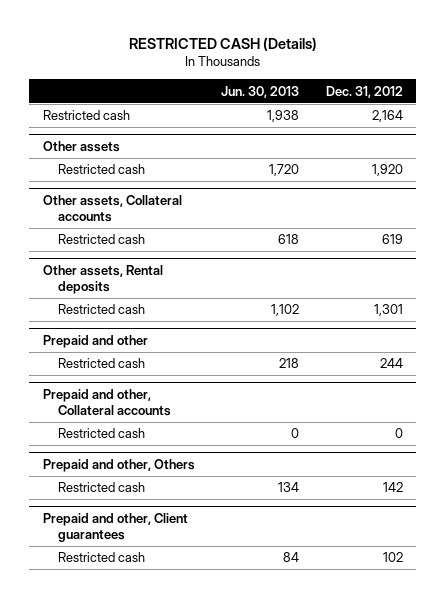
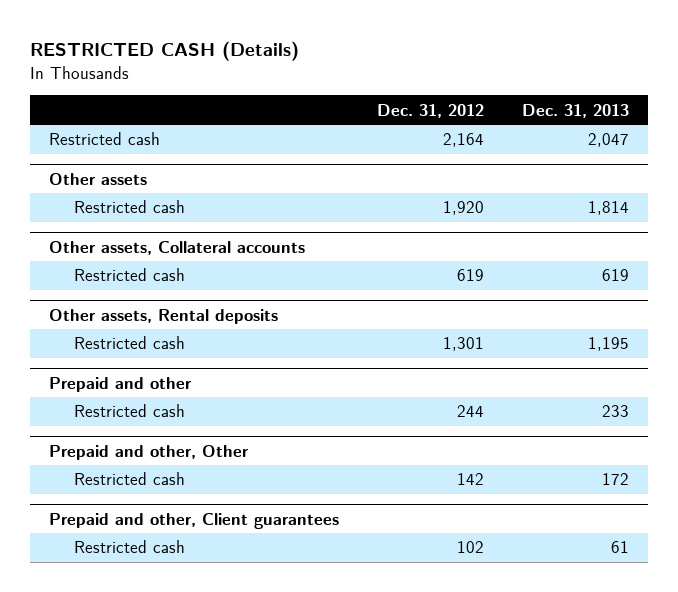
- | Jun. 30, 2013 | Dec. 31, 2012
+ | Dec. 31, 2012 | Dec. 31, 2013
- Prepaid and other, Collateral accounts
- Restricted cash | 0 | 0
- Prepaid and other, Others
+ Prepaid and other, Other

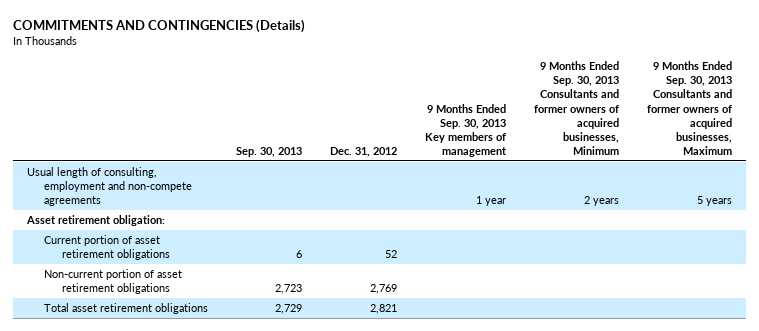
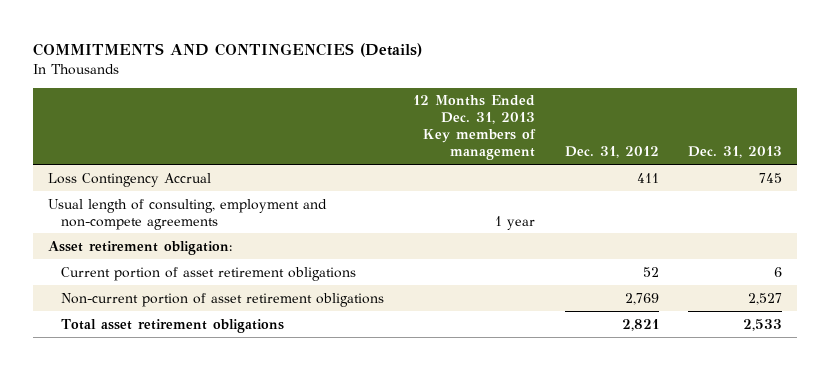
- | Sep. 30, 2013 | Dec. 31, 2012 | 9 Months Ended Sep. 30, 2013 Key members of management | 9 Months Ended Sep. 30, 2013 Consultants and former owners of acquired businesses, Minimum | 9 Months Ended Sep. 30, 2013 Consultants and former owners of acquired businesses, Maximum
+ | 12 Months Ended Dec. 31, 2013 Key members of management | Dec. 31, 2012 | Dec. 31, 2013
+ Loss Contingency Accrual | | 411 | 745

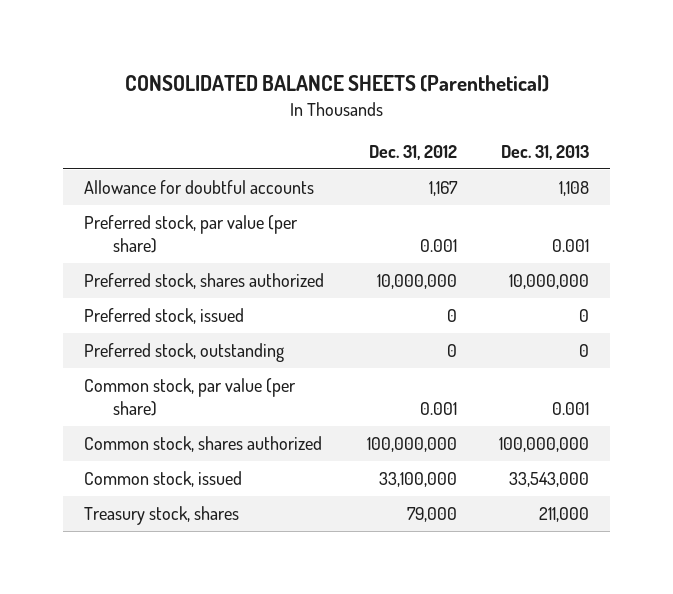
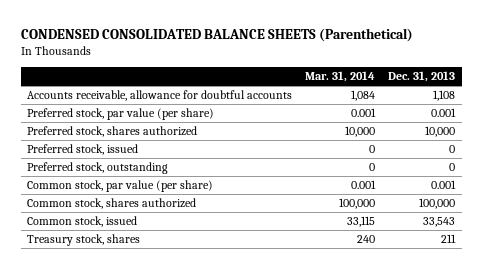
- CONSOLIDATED BALANCE SHEETS (Parenthetical)
+ CONDENSED CONSOLIDATED BALANCE SHEETS (Parenthetical)
- | Dec. 31, 2012 | Dec. 31, 2013
+ | Mar. 31, 2014 | Dec. 31, 2013
- Allowance for doubtful accounts | 1,167 | 1,108
+ Accounts receivable, allowance for doubtful accounts | 1,084 | 1,108
- Preferred stock, shares authorized | 10,000,000 | 10,000,000
+ Preferred stock, shares authorized | 10,000 | 10,000
- Common stock, shares authorized | 100,000,000 | 100,000,000
- Common stock, issued | 33,100,000 | 33,543,000
- Treasury stock, shares | 79,000 | 211,000
+ Common stock, shares authorized | 100,000 | 100,000
+ Common stock, issued | 33,115 | 33,543
+ Treasury stock, shares | 240 | 211

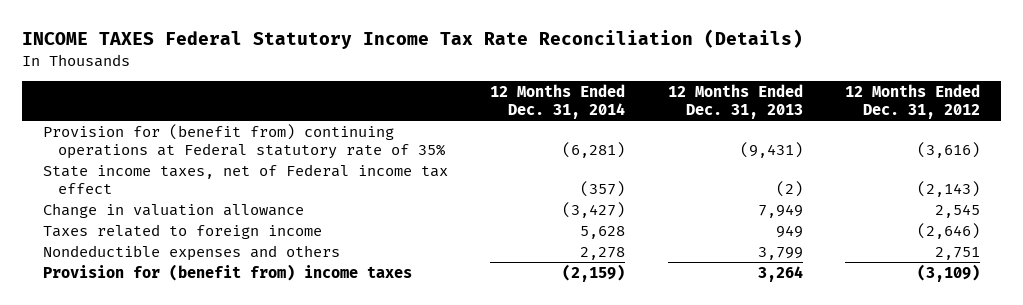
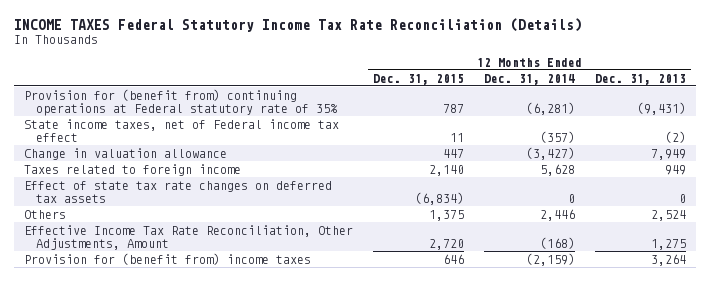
- | 12 Months Ended Dec. 31, 2014 | 12 Months Ended Dec. 31, 2013 | 12 Months Ended Dec. 31, 2012
+ | 12 Months Ended Dec. 31, 2015 | 12 Months Ended Dec. 31, 2014 | 12 Months Ended Dec. 31, 2013
- Nondeductible expenses and others | 2,278 | 3,799 | 2,751
+ Effect of state tax rate changes on deferred tax assets | (6,834) | 0 | 0
+ Others | 1,375 | 2,446 | 2,524
+ Effective Income Tax Rate Reconciliation, Other Adjustments, Amount | 2,720 | (168) | 1,275

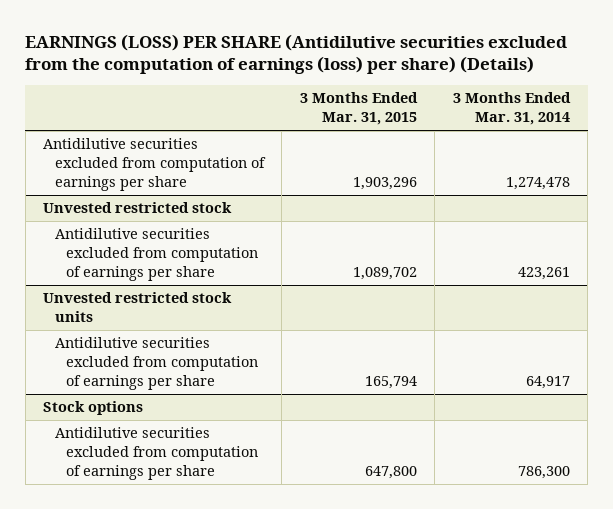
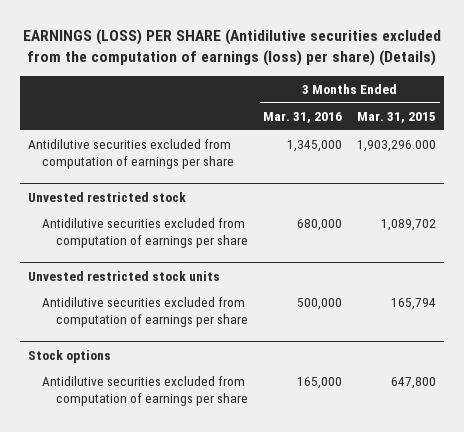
- | 3 Months Ended Mar. 31, 2015 | 3 Months Ended Mar. 31, 2014
+ | 3 Months Ended Mar. 31, 2016 | 3 Months Ended Mar. 31, 2015
- Antidilutive securities excluded from computation of earnings per share | 1,903,296 | 1,274,478
+ Antidilutive securities excluded from computation of earnings per share | 1,345,000 | 1,903,296.000

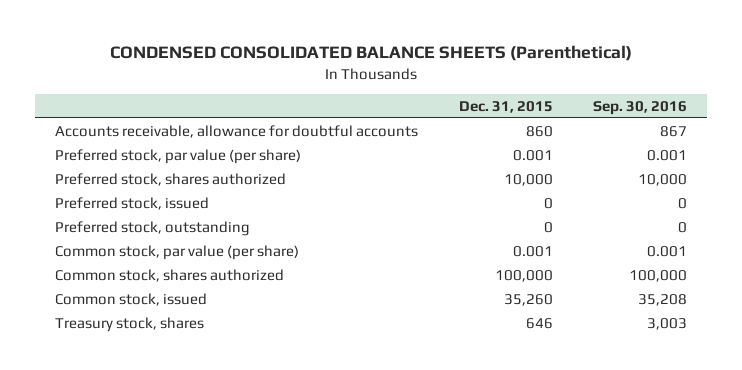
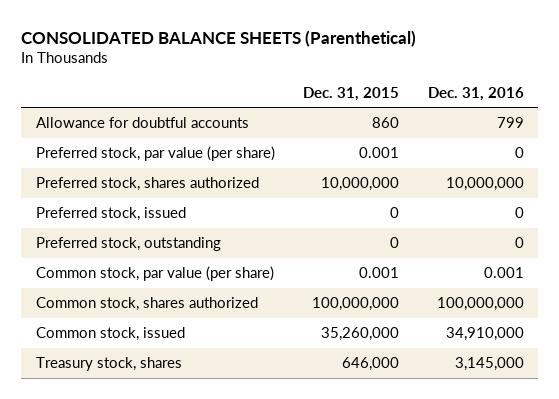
- CONDENSED CONSOLIDATED BALANCE SHEETS (Parenthetical)
+ CONSOLIDATED BALANCE SHEETS (Parenthetical)
- | Dec. 31, 2015 | Sep. 30, 2016
+ | Dec. 31, 2015 | Dec. 31, 2016
- Accounts receivable, allowance for doubtful accounts | 860 | 867
+ Allowance for doubtful accounts | 860 | 799
- Preferred stock, shares authorized | 10,000 | 10,000
+ Preferred stock, shares authorized | 10,000,000 | 10,000,000
- Common stock, shares authorized | 100,000 | 100,000
- Common stock, issued | 35,260 | 35,208
- Treasury stock, shares | 646 | 3,003
+ Common stock, shares authorized | 100,000,000 | 100,000,000
+ Common stock, issued | 35,260,000 | 34,910,000
+ Treasury stock, shares | 646,000 | 3,145,000

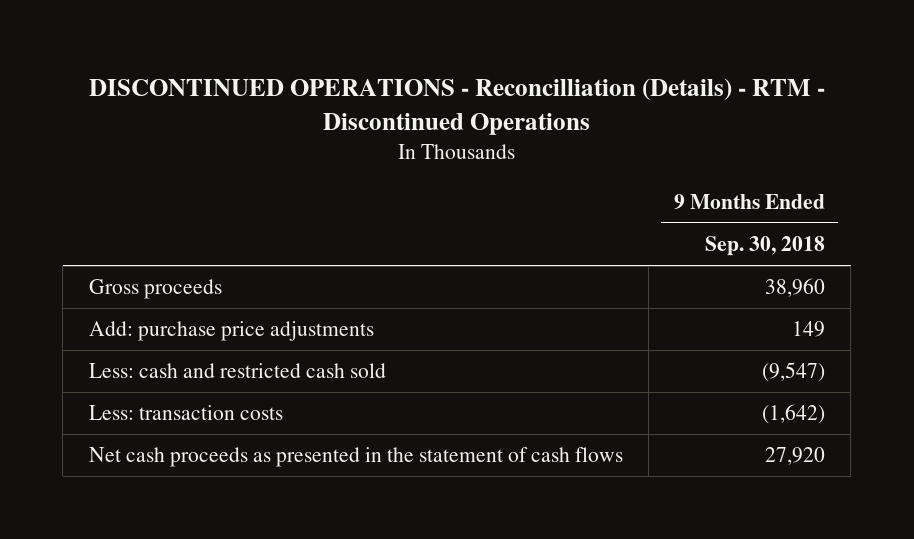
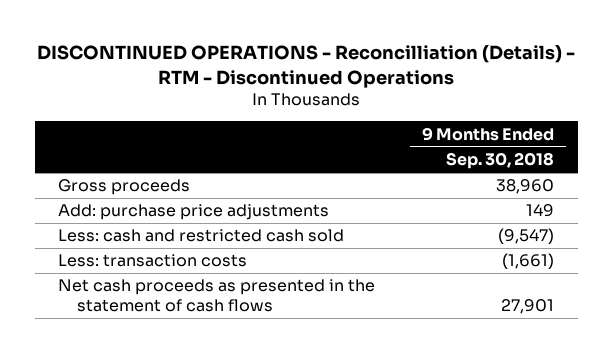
- Less: transaction costs | (1,642)
- Net cash proceeds as presented in the statement of cash flows | 27,920
+ Less: transaction costs | (1,661)
+ Net cash proceeds as presented in the statement of cash flows | 27,901

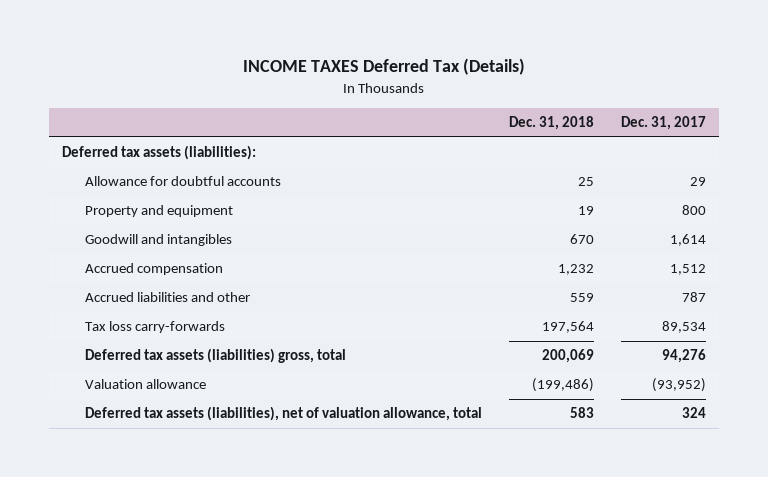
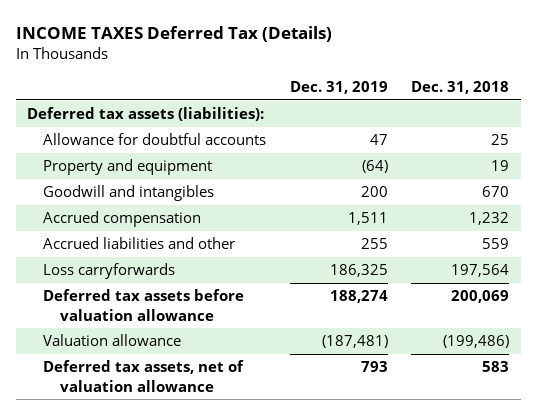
- | Dec. 31, 2018 | Dec. 31, 2017
+ | Dec. 31, 2019 | Dec. 31, 2018
- Tax loss carry-forwards | 197,564 | 89,534
- Deferred tax assets (liabilities) gross, total | 200,069 | 94,276
+ Loss carryforwards | 186,325 | 197,564
+ Deferred tax assets before valuation allowance | 188,274 | 200,069
- Deferred tax assets (liabilities), net of valuation allowance, total | 583 | 324
+ Deferred tax assets, net of valuation allowance | 793 | 583

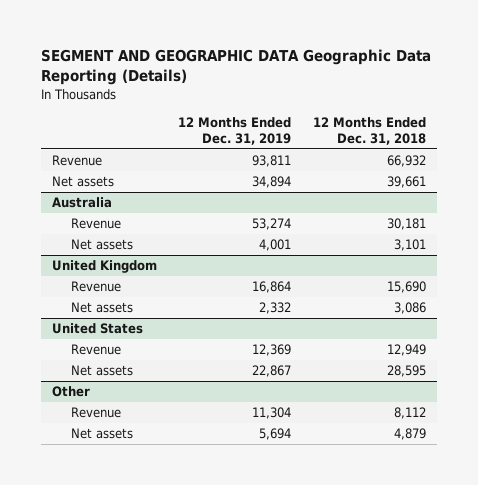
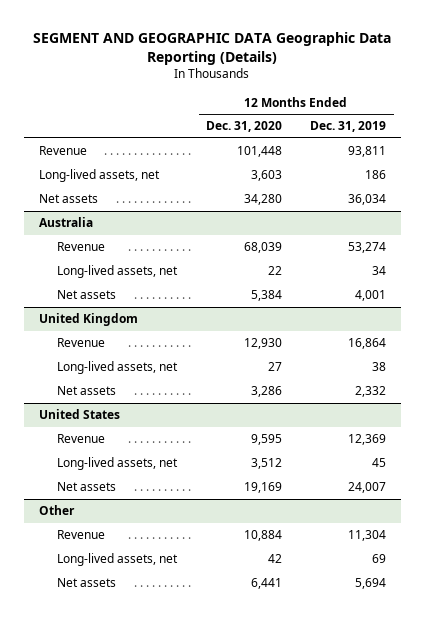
- | 12 Months Ended Dec. 31, 2019 | 12 Months Ended Dec. 31, 2018
+ | 12 Months Ended Dec. 31, 2020 | 12 Months Ended Dec. 31, 2019
- Net assets | 34,894 | 39,661
+ Long-lived assets, net | 3,603 | 186
+ Net assets | 34,280 | 36,034
@ Australia
+ Long-lived assets, net | 22 | 34
@ United Kingdom
+ Long-lived assets, net | 27 | 38
@ United States
- Net assets | 22,867 | 28,595
+ Long-lived assets, net | 3,512 | 45
+ Net assets | 19,169 | 24,007
@ Other
+ Long-lived assets, net | 42 | 69

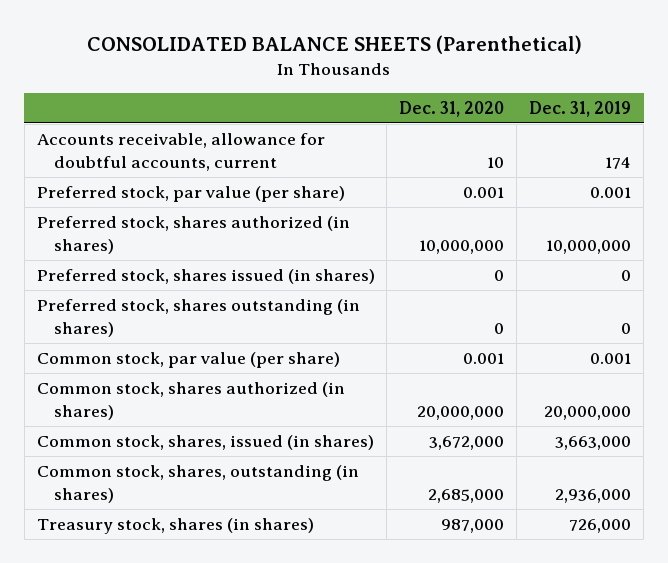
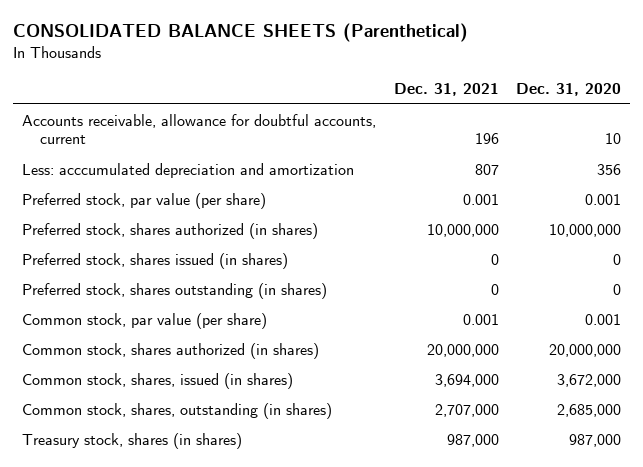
- | Dec. 31, 2020 | Dec. 31, 2019
+ | Dec. 31, 2021 | Dec. 31, 2020
+ Less: acccumulated depreciation and amortization | 807 | 356

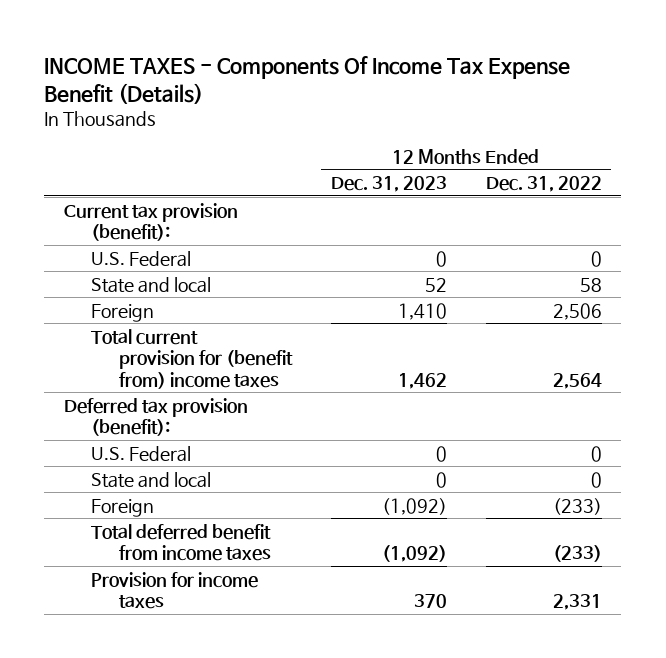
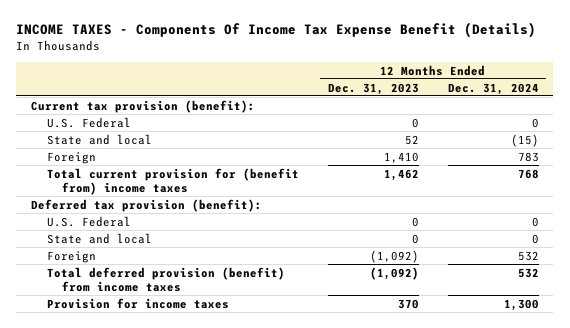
- | 12 Months Ended Dec. 31, 2023 | 12 Months Ended Dec. 31, 2022
+ | 12 Months Ended Dec. 31, 2023 | 12 Months Ended Dec. 31, 2024
- Total deferred benefit from income taxes | (1,092) | (233)
+ Total deferred provision (benefit) from income taxes | (1,092) | 532

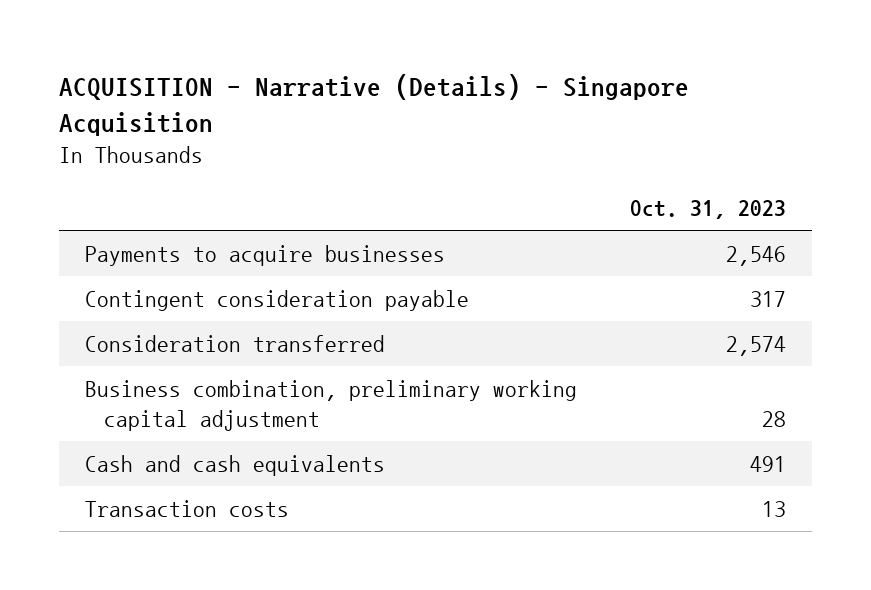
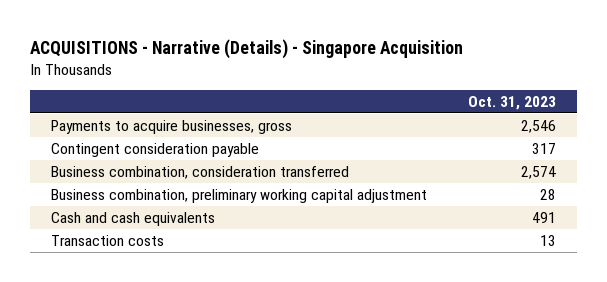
- ACQUISITION - Narrative (Details) - Singapore Acquisition
+ ACQUISITIONS - Narrative (Details) - Singapore Acquisition
- Payments to acquire businesses | 2,546
+ Payments to acquire businesses, gross | 2,546
- Consideration transferred | 2,574
+ Business combination, consideration transferred | 2,574

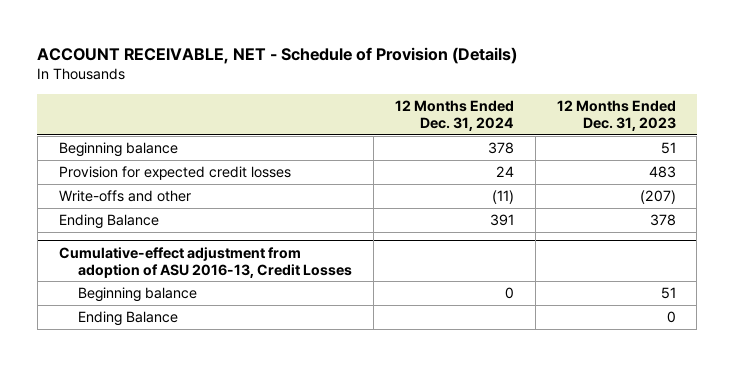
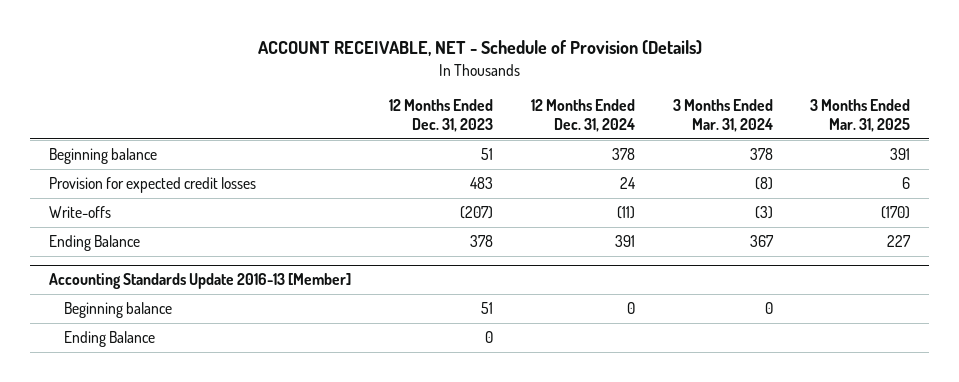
- | 12 Months Ended Dec. 31, 2024 | 12 Months Ended Dec. 31, 2023
+ | 12 Months Ended Dec. 31, 2023 | 12 Months Ended Dec. 31, 2024 | 3 Months Ended Mar. 31, 2024 | 3 Months Ended Mar. 31, 2025
- Write-offs and other | (11) | (207)
+ Write-offs | (207) | (11) | (3) | (170)
- Cumulative-effect adjustment from adoption of ASU 2016-13, Credit Losses
+ Accounting Standards Update 2016-13 [Member]

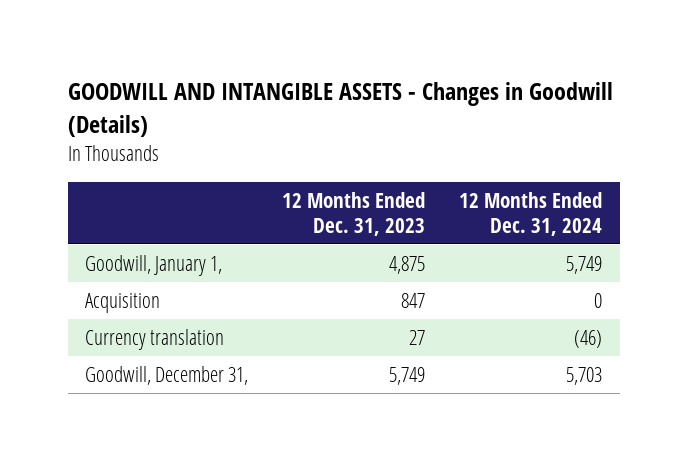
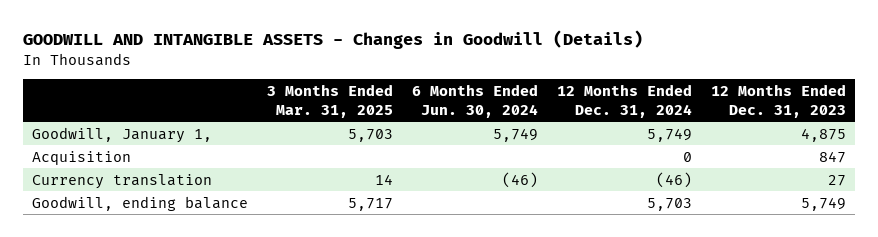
- | 12 Months Ended Dec. 31, 2023 | 12 Months Ended Dec. 31, 2024
+ | 3 Months Ended Mar. 31, 2025 | 6 Months Ended Jun. 30, 2024 | 12 Months Ended Dec. 31, 2024 | 12 Months Ended Dec. 31, 2023
- Goodwill, December 31, | 5,749 | 5,703
+ Goodwill, ending balance | 5,717 | | 5,703 | 5,749

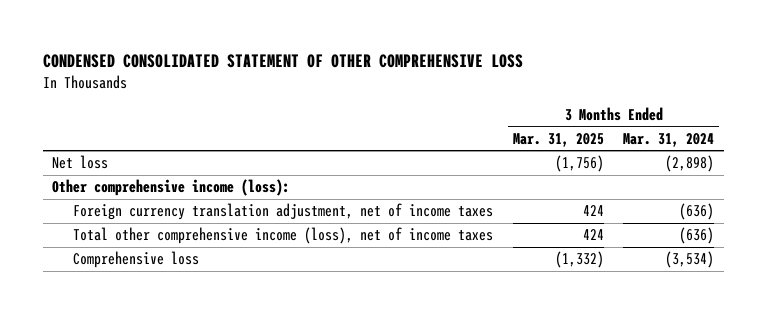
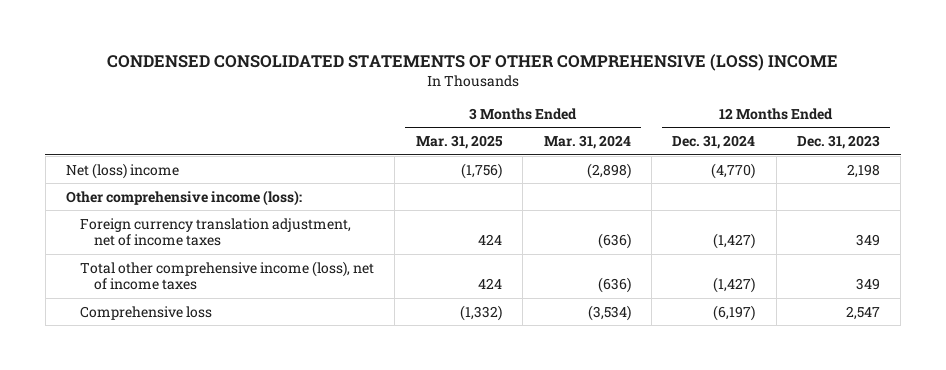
- CONDENSED CONSOLIDATED STATEMENT OF OTHER COMPREHENSIVE LOSS
+ CONDENSED CONSOLIDATED STATEMENTS OF OTHER COMPREHENSIVE (LOSS) INCOME
- | 3 Months Ended Mar. 31, 2025 | 3 Months Ended Mar. 31, 2024
+ | 3 Months Ended Mar. 31, 2025 | 3 Months Ended Mar. 31, 2024 | 12 Months Ended Dec. 31, 2024 | 12 Months Ended Dec. 31, 2023
- Net loss | (1,756) | (2,898)
+ Net (loss) income | (1,756) | (2,898) | (4,770) | 2,198

